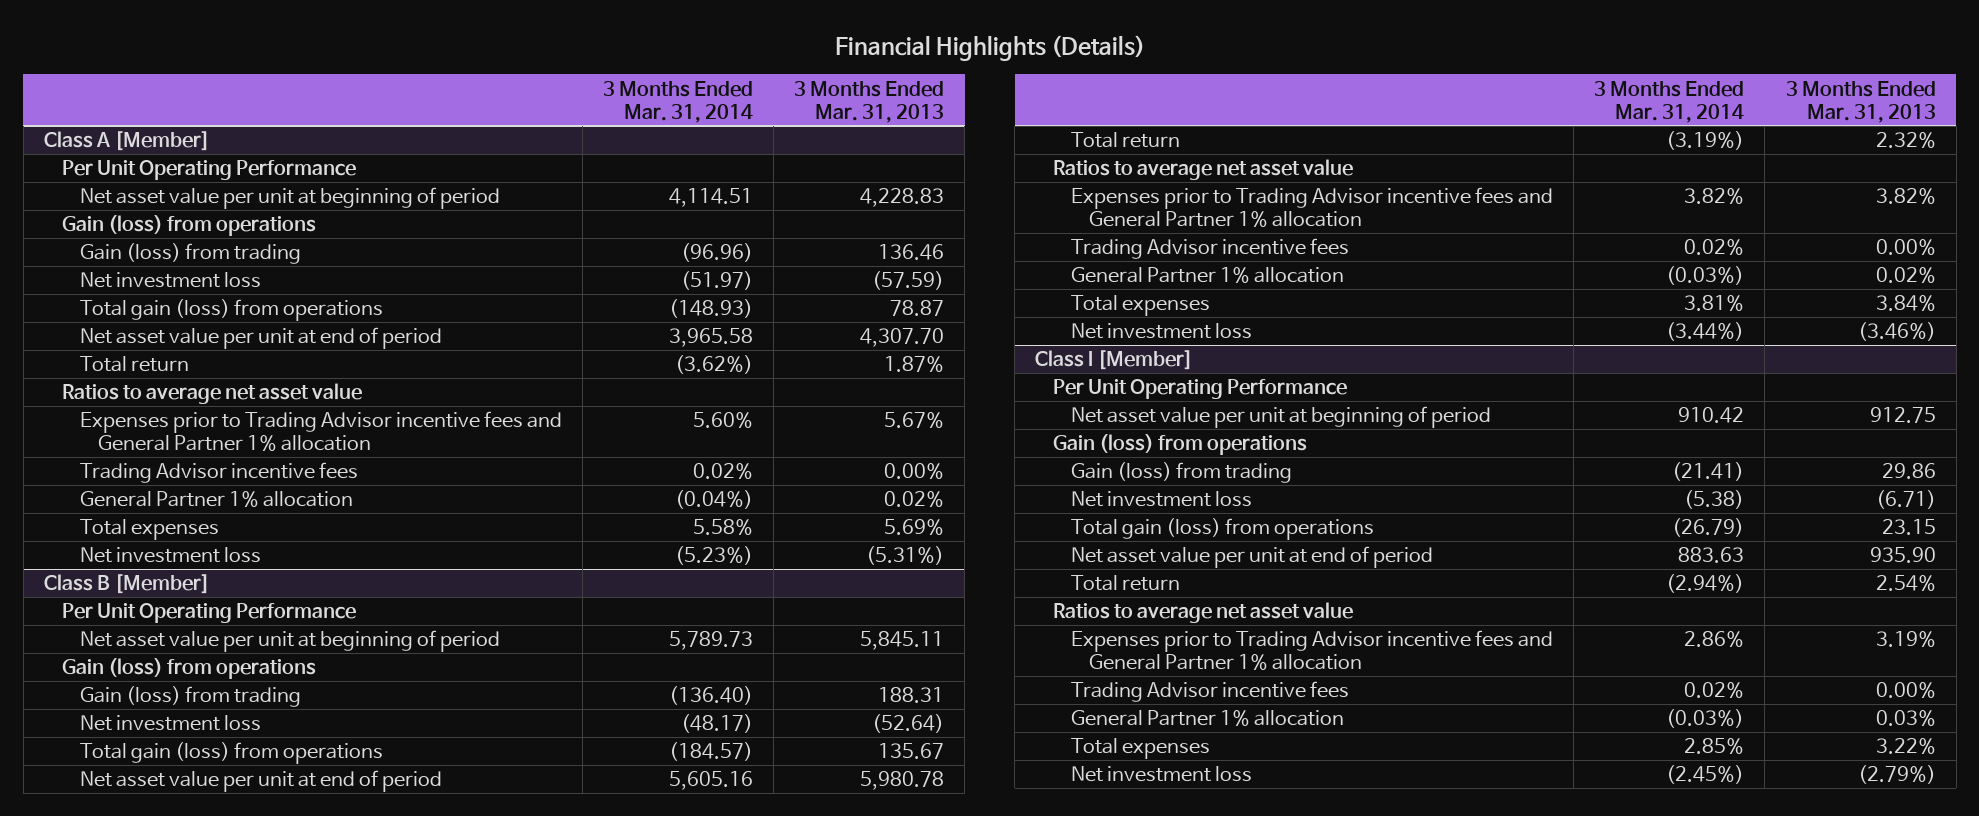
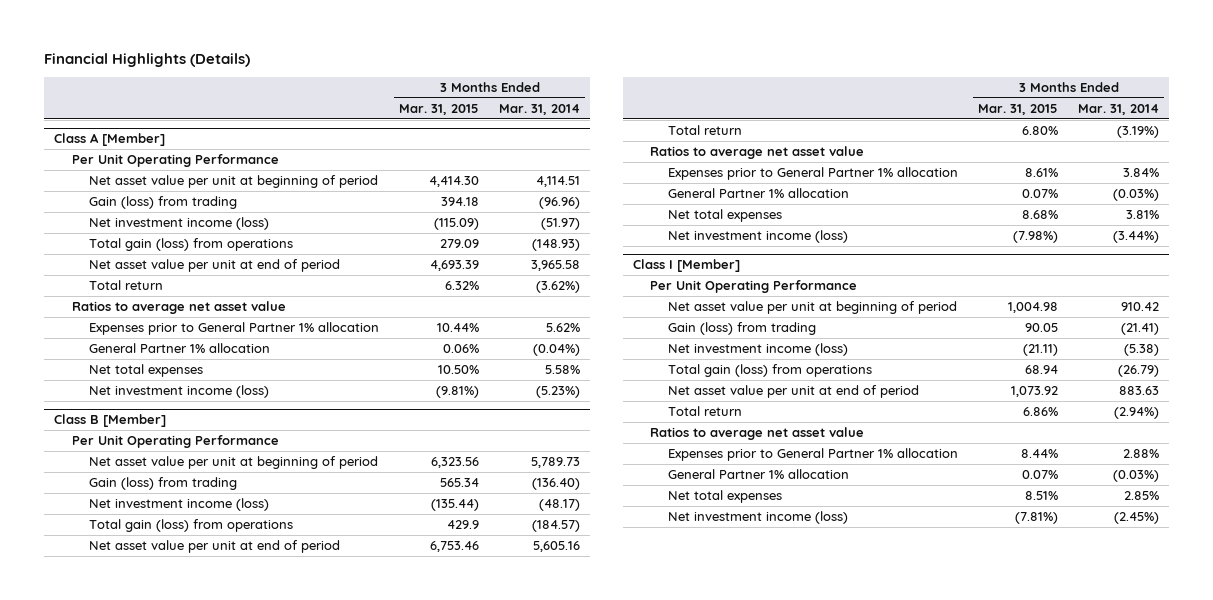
- | 3 Months Ended Mar. 31, 2014 | 3 Months Ended Mar. 31, 2013
+ | 3 Months Ended Mar. 31, 2015 | 3 Months Ended Mar. 31, 2014
@ Class A [Member]
- Gain (loss) from operations
- Net investment loss | (51.97) | (57.59)
+ Net investment income (loss) | (115.09) | (51.97)
- Expenses prior to Trading Advisor incentive fees and General Partner 1% allocation | 5.60% | 5.67%
- Trading Advisor incentive fees | 0.02% | 0.00%
+ Expenses prior to General Partner 1% allocation | 10.44% | 5.62%
- Total expenses | 5.58% | 5.69%
- Net investment loss | (5.23%) | (5.31%)
+ Net total expenses | 10.50% | 5.58%
+ Net investment income (loss) | (9.81%) | (5.23%)
@ Class B [Member]
- Gain (loss) from operations
- Net investment loss | (48.17) | (52.64)
+ Net investment income (loss) | (135.44) | (48.17)
- Expenses prior to Trading Advisor incentive fees and General Partner 1% allocation | 3.82% | 3.82%
- Trading Advisor incentive fees | 0.02% | 0.00%
+ Expenses prior to General Partner 1% allocation | 8.61% | 3.84%
- Total expenses | 3.81% | 3.84%
- Net investment loss | (3.44%) | (3.46%)
+ Net total expenses | 8.68% | 3.81%
+ Net investment income (loss) | (7.98%) | (3.44%)
@ Class I [Member]
- Gain (loss) from operations
- Net investment loss | (5.38) | (6.71)
+ Net investment income (loss) | (21.11) | (5.38)
- Expenses prior to Trading Advisor incentive fees and General Partner 1% allocation | 2.86% | 3.19%
- Trading Advisor incentive fees | 0.02% | 0.00%
+ Expenses prior to General Partner 1% allocation | 8.44% | 2.88%
- Total expenses | 2.85% | 3.22%
- Net investment loss | (2.45%) | (2.79%)
+ Net total expenses | 8.51% | 2.85%
+ Net investment income (loss) | (7.81%) | (2.45%)

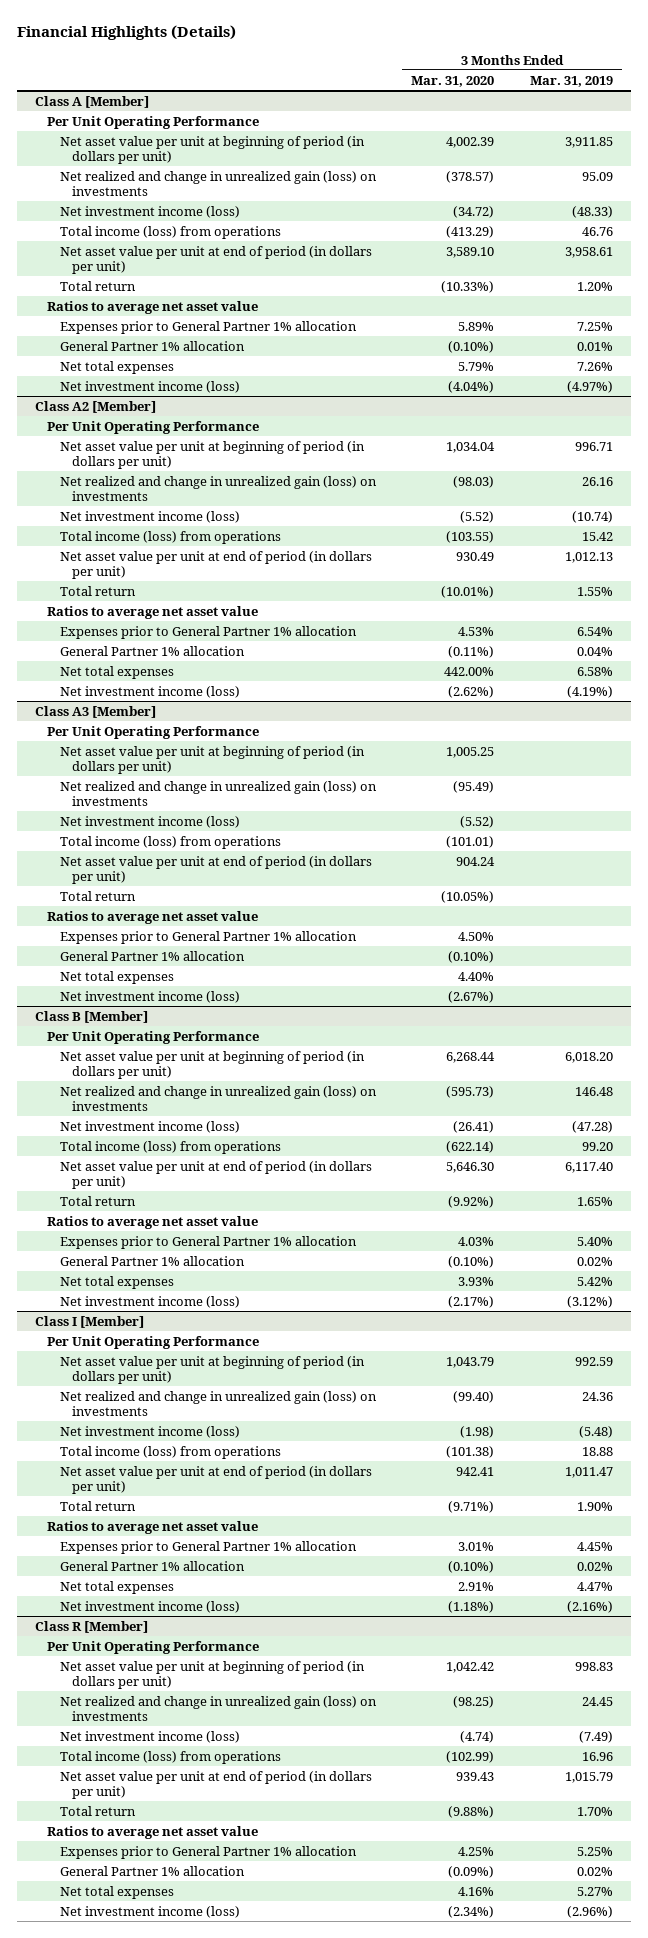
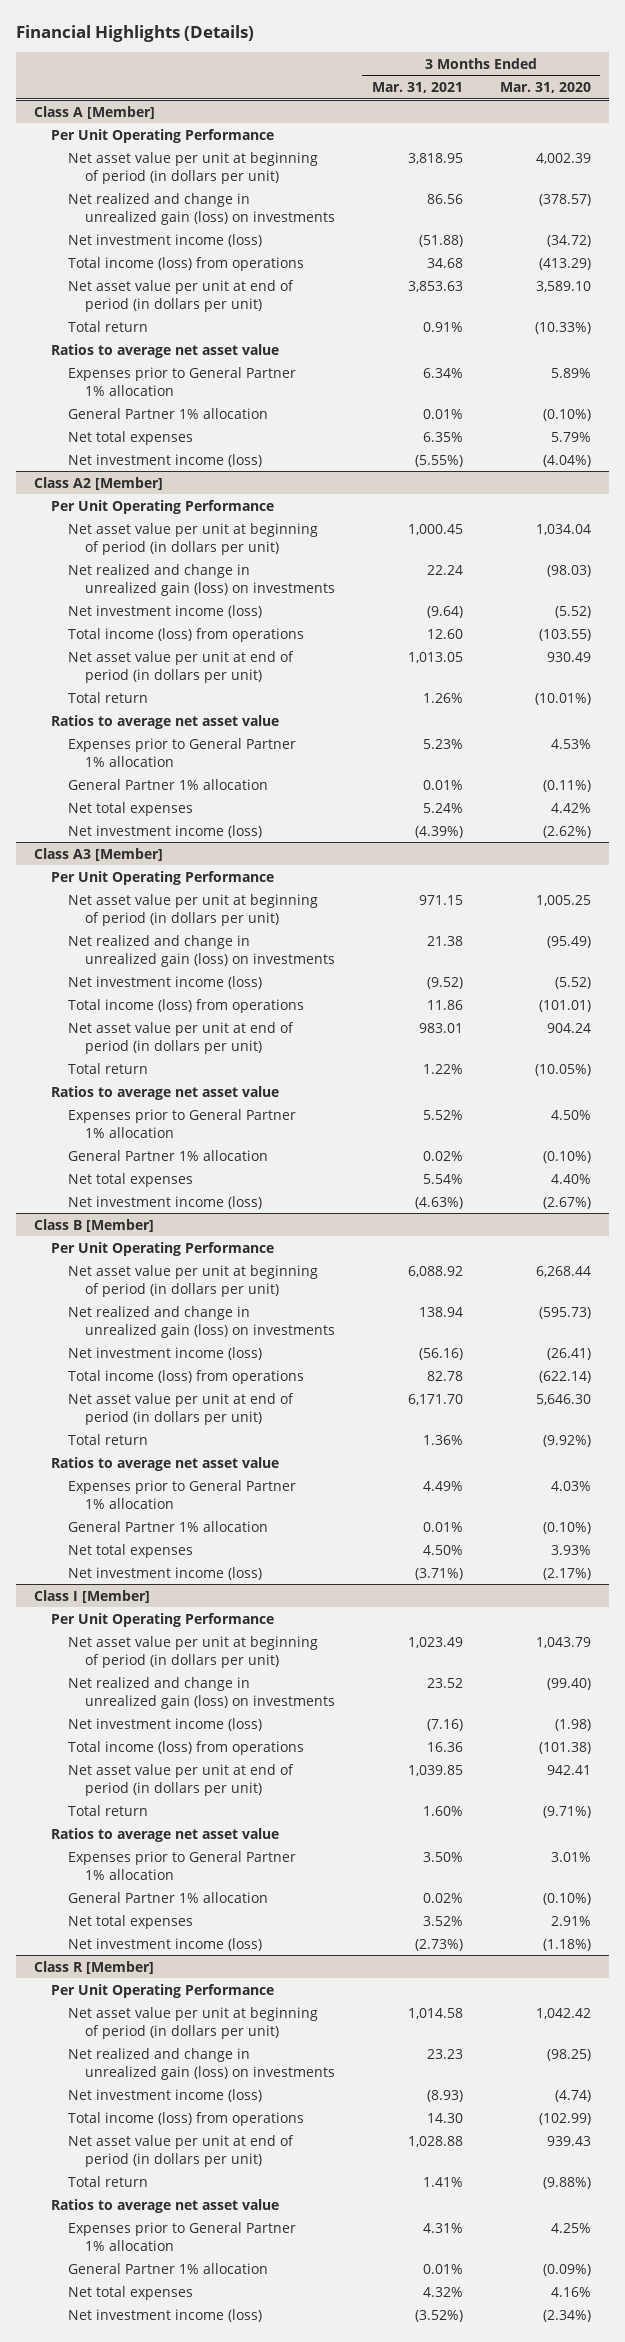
- | 3 Months Ended Mar. 31, 2020 | 3 Months Ended Mar. 31, 2019
+ | 3 Months Ended Mar. 31, 2021 | 3 Months Ended Mar. 31, 2020
@ Class A2 [Member]
- Net total expenses | 442.00% | 6.58%
+ Net total expenses | 5.24% | 4.42%

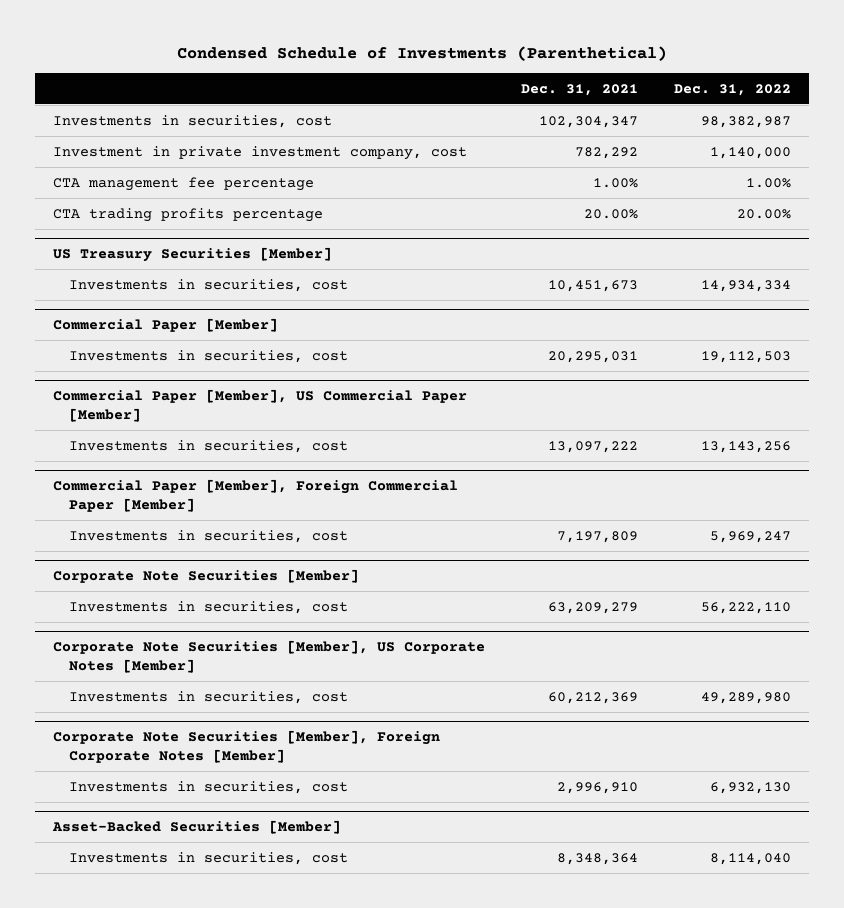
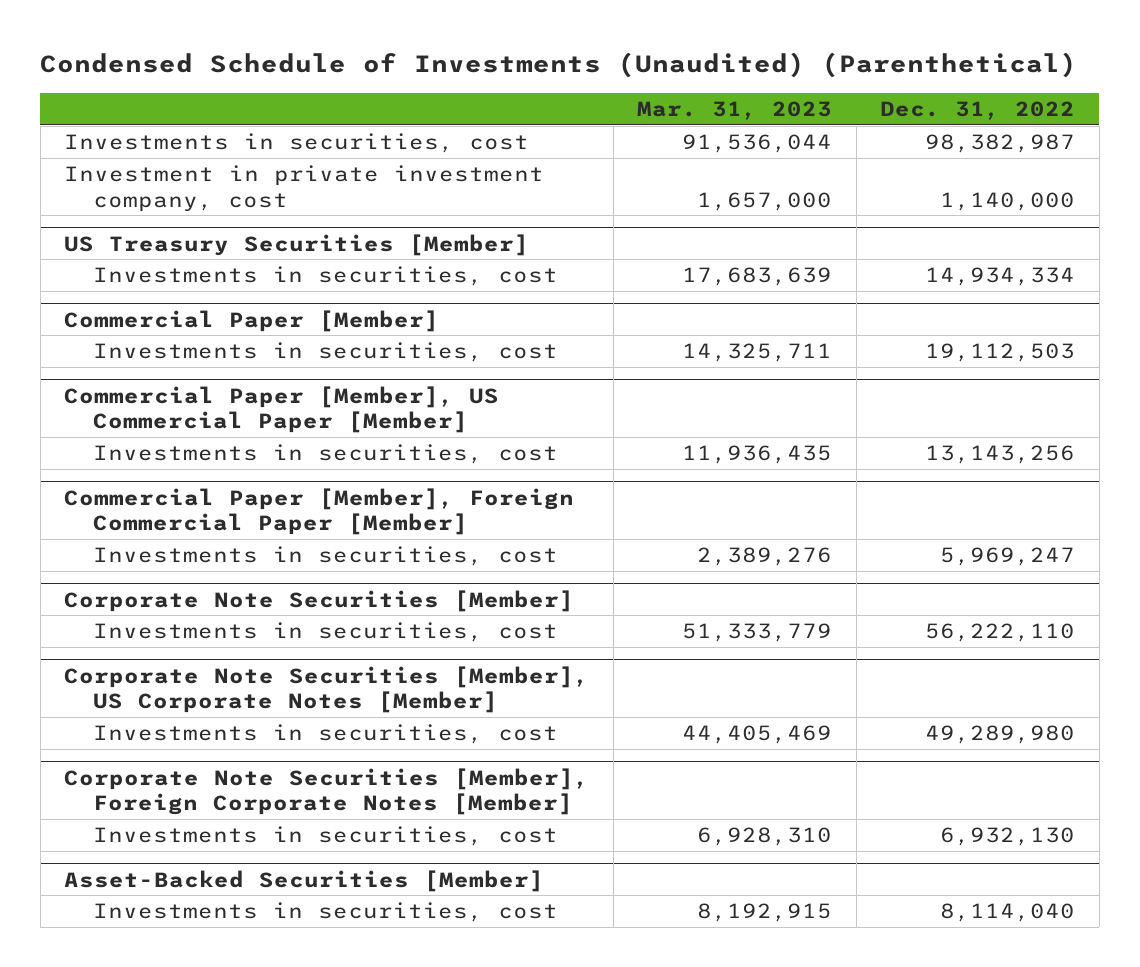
- Condensed Schedule of Investments (Parenthetical)
+ Condensed Schedule of Investments (Unaudited) (Parenthetical)
- | Dec. 31, 2021 | Dec. 31, 2022
+ | Mar. 31, 2023 | Dec. 31, 2022
- CTA management fee percentage | 1.00% | 1.00%
- CTA trading profits percentage | 20.00% | 20.00%

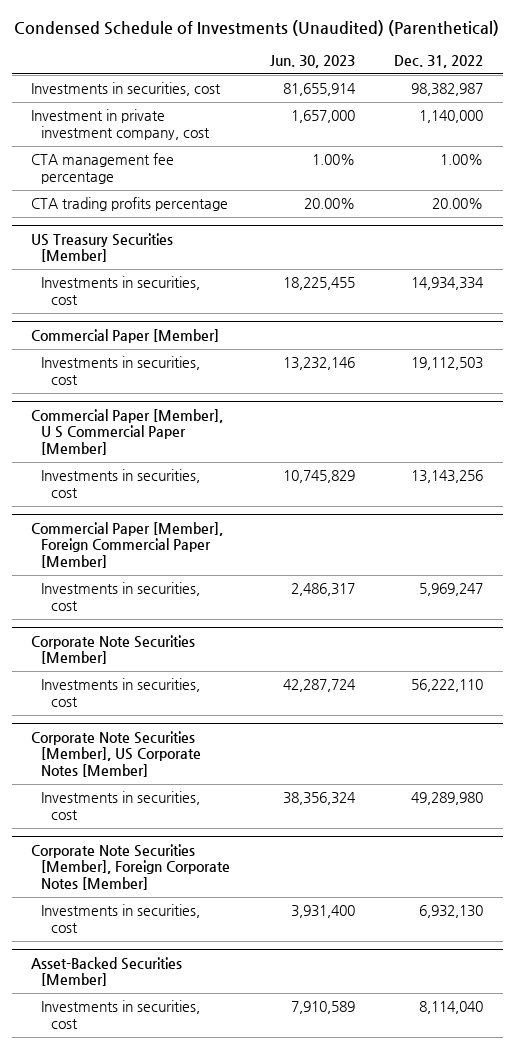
- | Mar. 31, 2023 | Dec. 31, 2022
+ | Jun. 30, 2023 | Dec. 31, 2022
+ CTA management fee percentage | 1.00% | 1.00%
+ CTA trading profits percentage | 20.00% | 20.00%
- Commercial Paper [Member], US Commercial Paper [Member]
+ Commercial Paper [Member], U S Commercial Paper [Member]

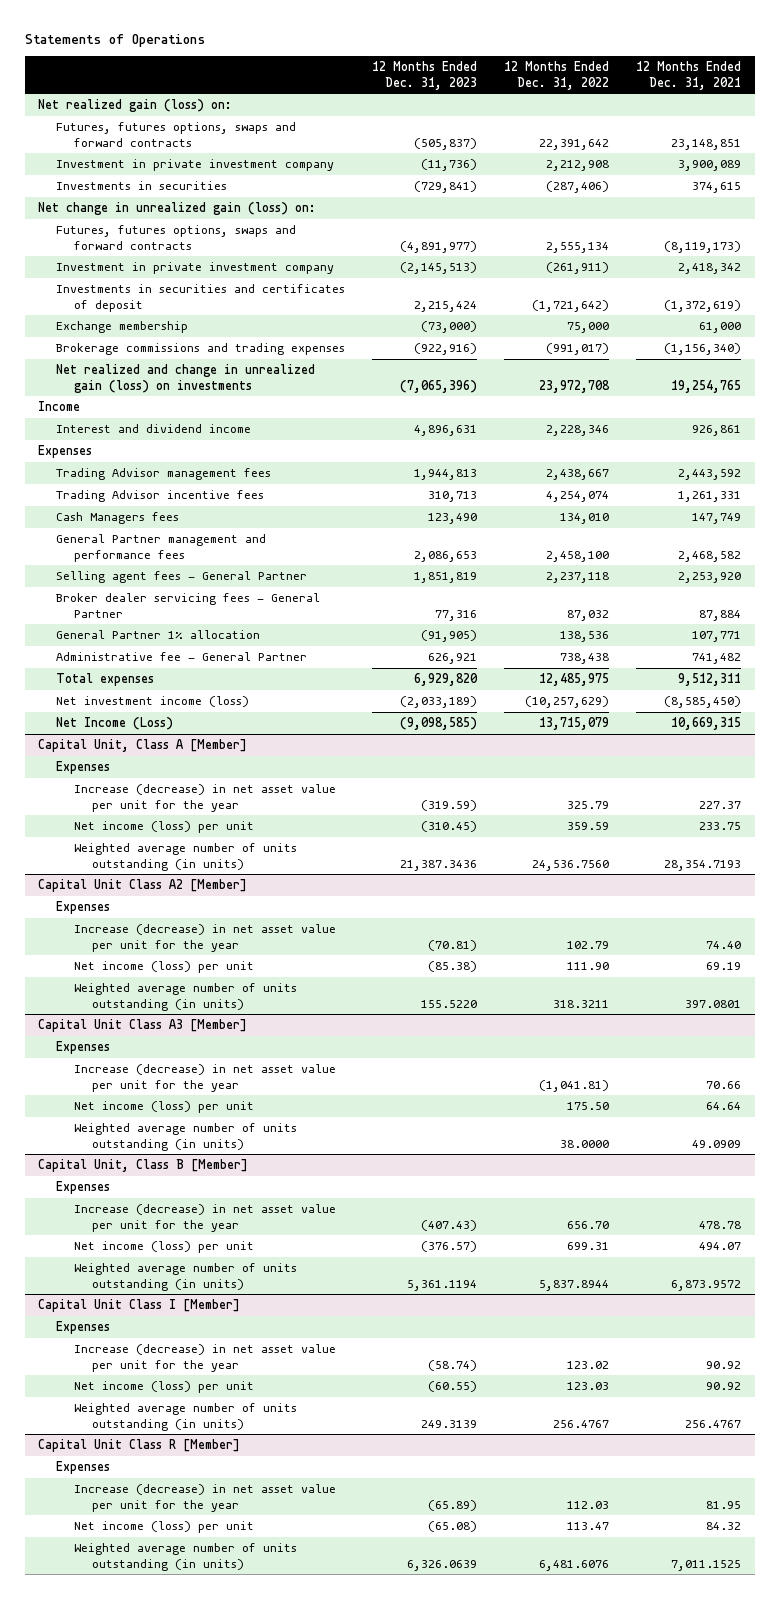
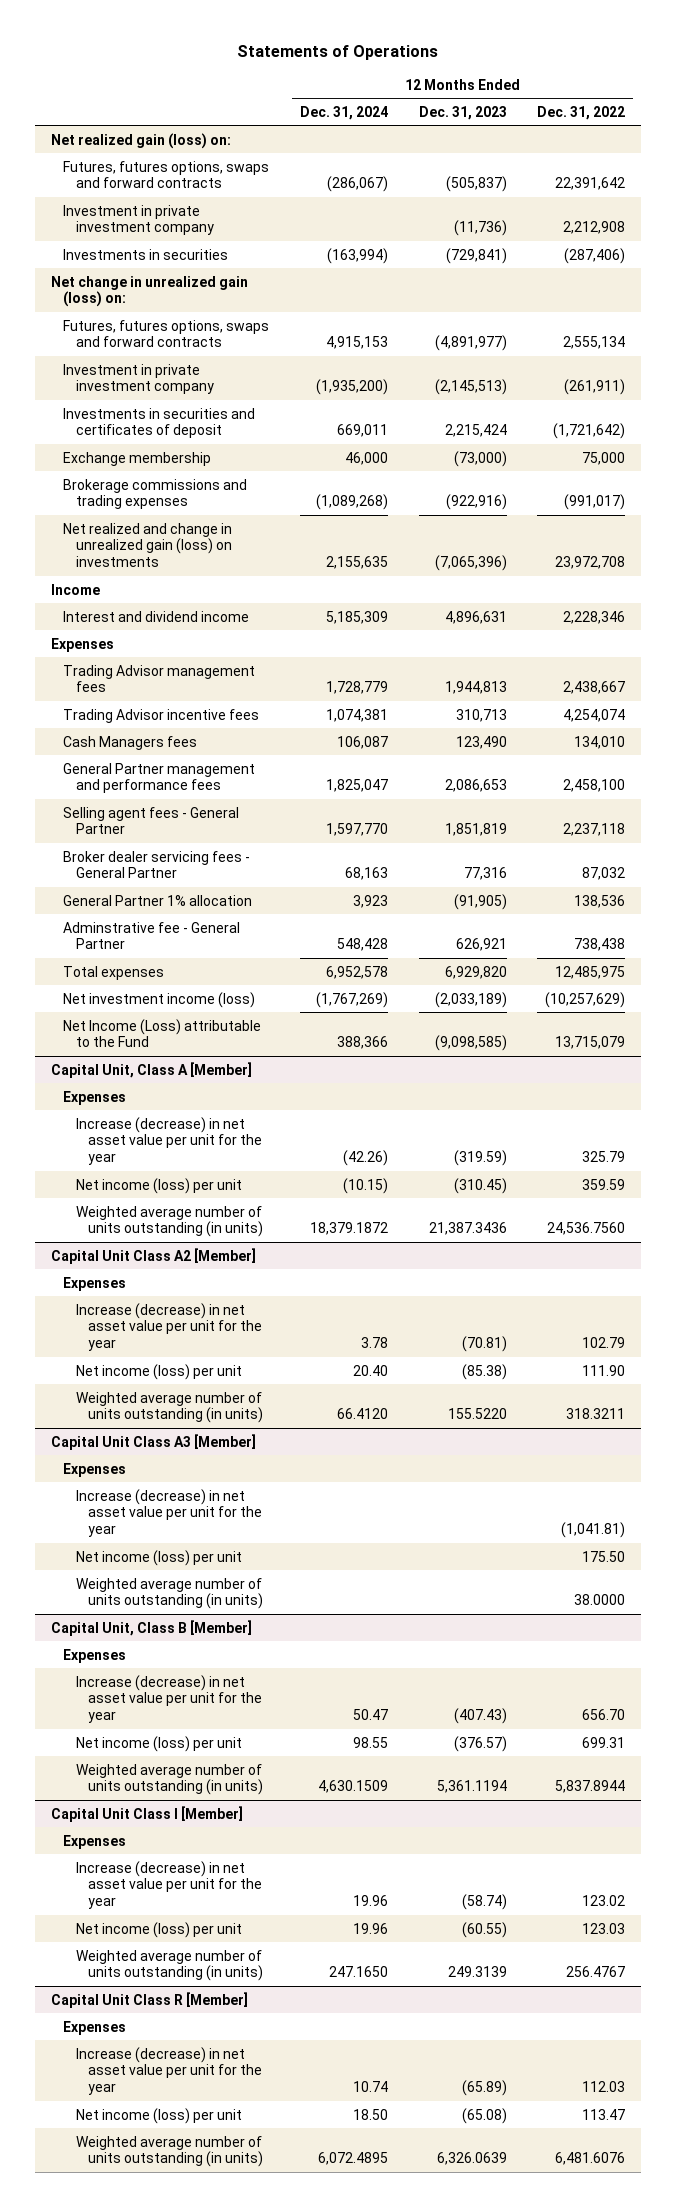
- | 12 Months Ended Dec. 31, 2023 | 12 Months Ended Dec. 31, 2022 | 12 Months Ended Dec. 31, 2021
+ | 12 Months Ended Dec. 31, 2024 | 12 Months Ended Dec. 31, 2023 | 12 Months Ended Dec. 31, 2022
- Administrative fee - General Partner | 626,921 | 738,438 | 741,482
+ Adminstrative fee - General Partner | 548,428 | 626,921 | 738,438
- Net Income (Loss) | (9,098,585) | 13,715,079 | 10,669,315
+ Net Income (Loss) attributable to the Fund | 388,366 | (9,098,585) | 13,715,079

